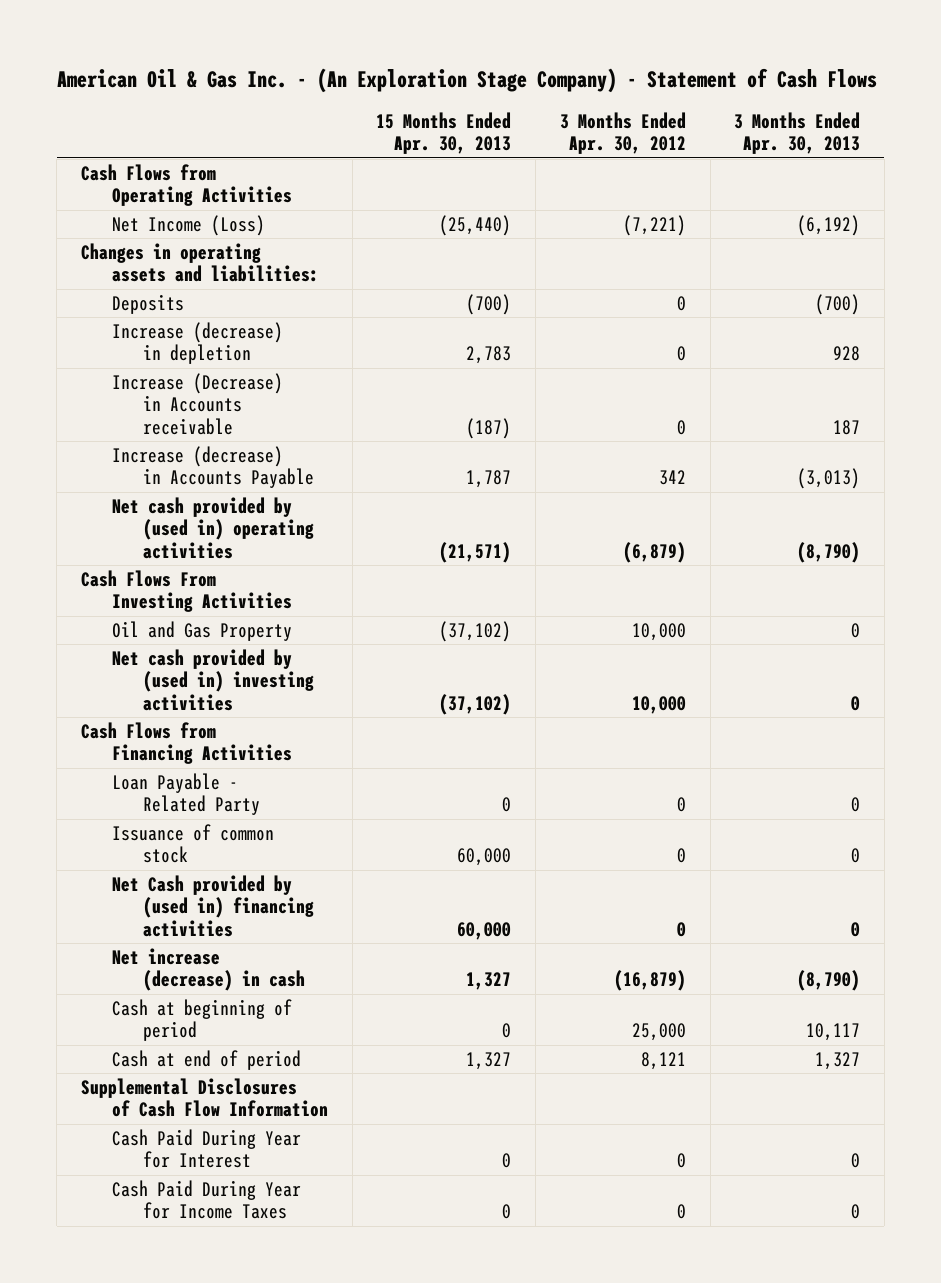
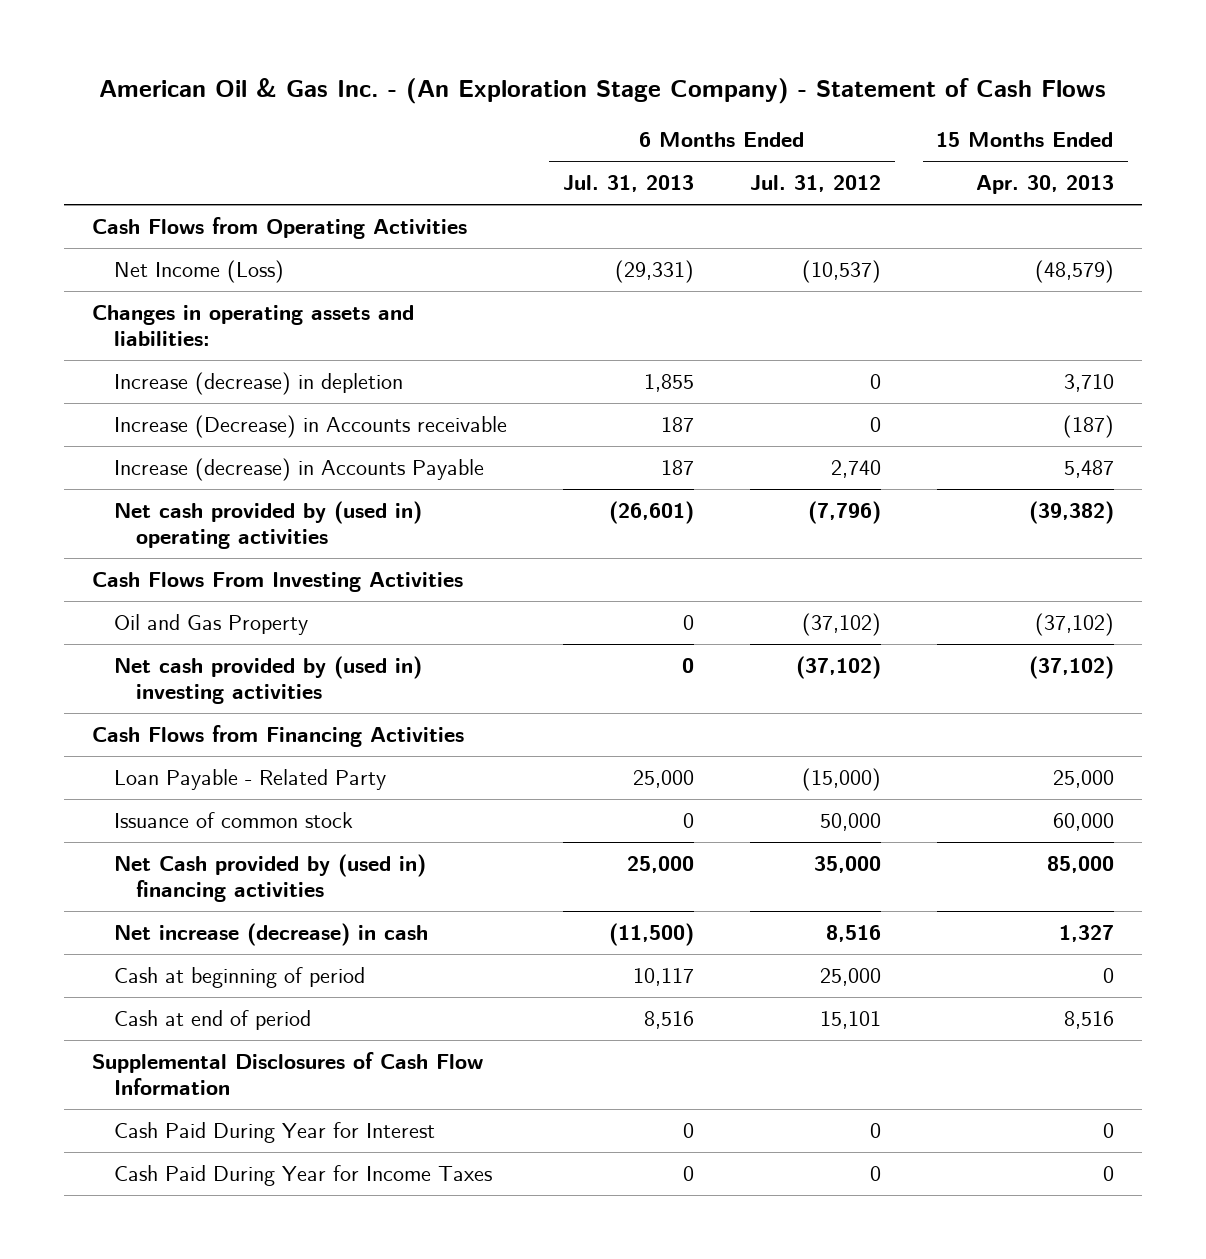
- | 15 Months Ended Apr. 30, 2013 | 3 Months Ended Apr. 30, 2012 | 3 Months Ended Apr. 30, 2013
+ | 6 Months Ended Jul. 31, 2013 | 6 Months Ended Jul. 31, 2012 | 15 Months Ended Apr. 30, 2013
- Net Income (Loss) | (25,440) | (7,221) | (6,192)
+ Net Income (Loss) | (29,331) | (10,537) | (48,579)
- Deposits | (700) | 0 | (700)
- Increase (decrease) in depletion | 2,783 | 0 | 928
+ Increase (decrease) in depletion | 1,855 | 0 | 3,710
- Increase (decrease) in Accounts Payable | 1,787 | 342 | (3,013)
- Net cash provided by (used in) operating activities | (21,571) | (6,879) | (8,790)
+ Increase (decrease) in Accounts Payable | 187 | 2,740 | 5,487
+ Net cash provided by (used in) operating activities | (26,601) | (7,796) | (39,382)
- Loan Payable - Related Party | 0 | 0 | 0
+ Loan Payable - Related Party | 25,000 | (15,000) | 25,000
- Net Cash provided by (used in) financing activities | 60,000 | 0 | 0
+ Net Cash provided by (used in) financing activities | 25,000 | 35,000 | 85,000
- Cash at end of period | 1,327 | 8,121 | 1,327
+ Cash at end of period | 8,516 | 15,101 | 8,516

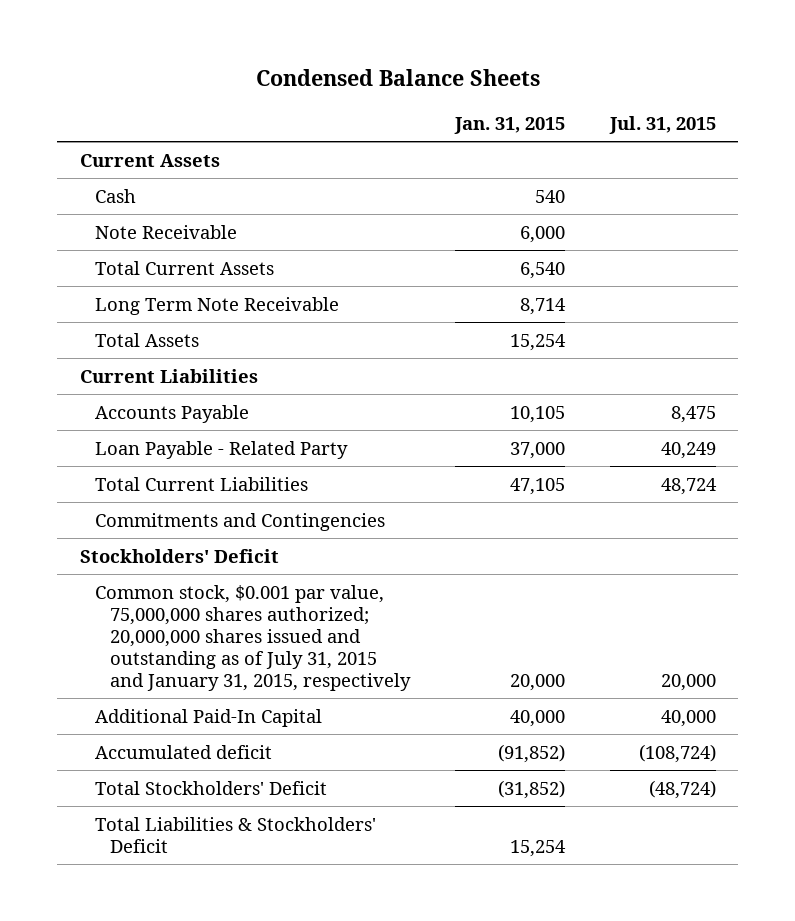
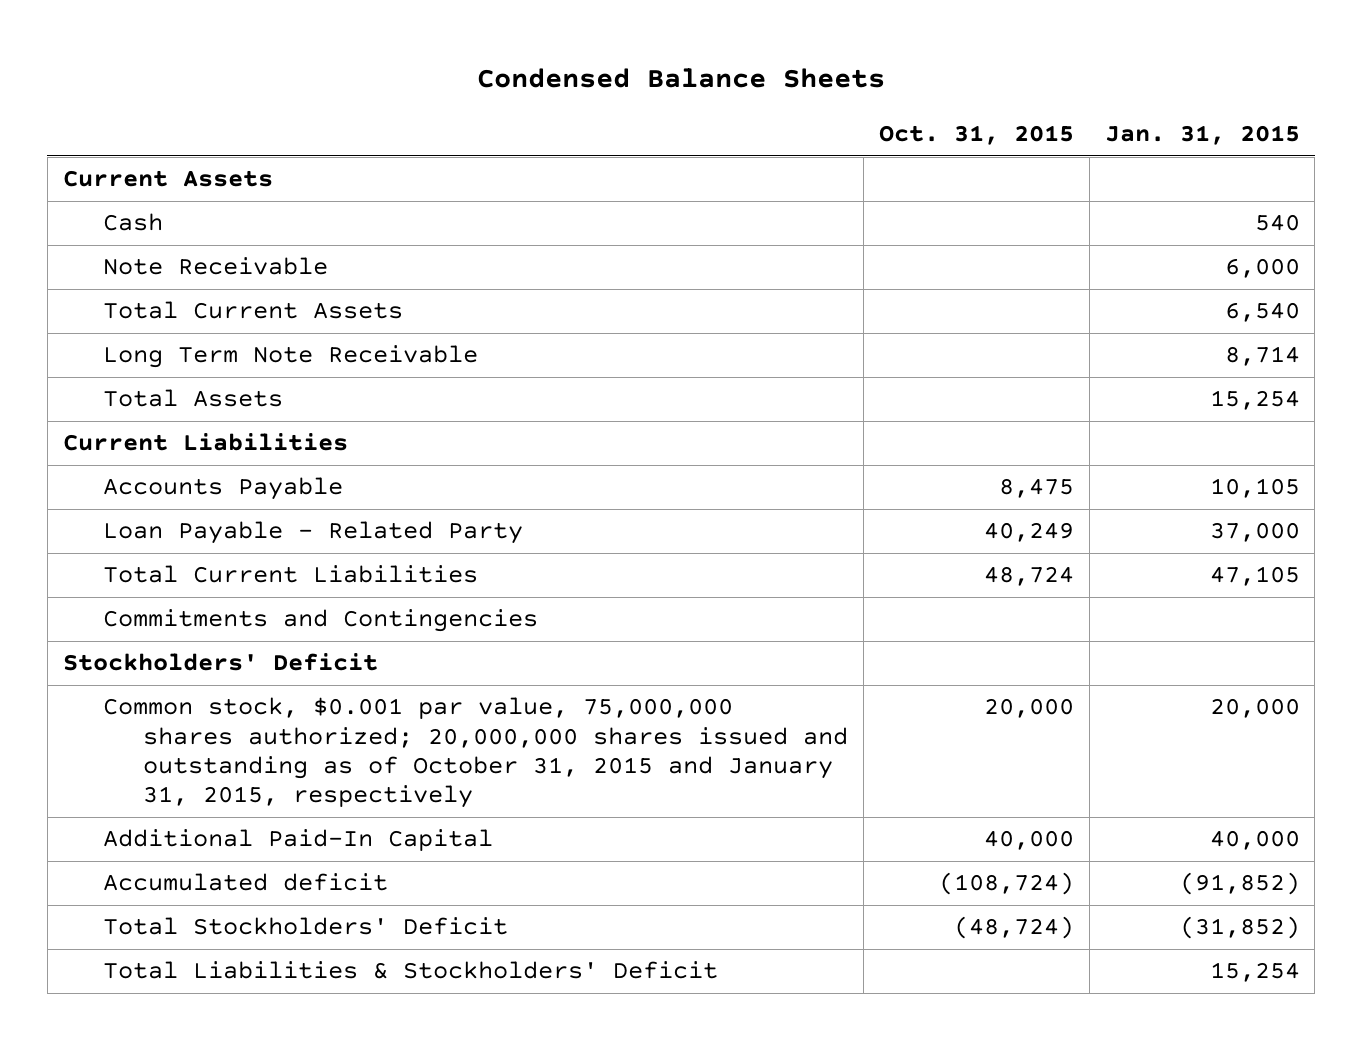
- | Jan. 31, 2015 | Jul. 31, 2015
+ | Oct. 31, 2015 | Jan. 31, 2015
- Common stock, $0.001 par value, 75,000,000 shares authorized; 20,000,000 shares issued and outstanding as of July 31, 2015 and January 31, 2015, respectively | 20,000 | 20,000
+ Common stock, $0.001 par value, 75,000,000 shares authorized; 20,000,000 shares issued and outstanding as of October 31, 2015 and January 31, 2015, respectively | 20,000 | 20,000

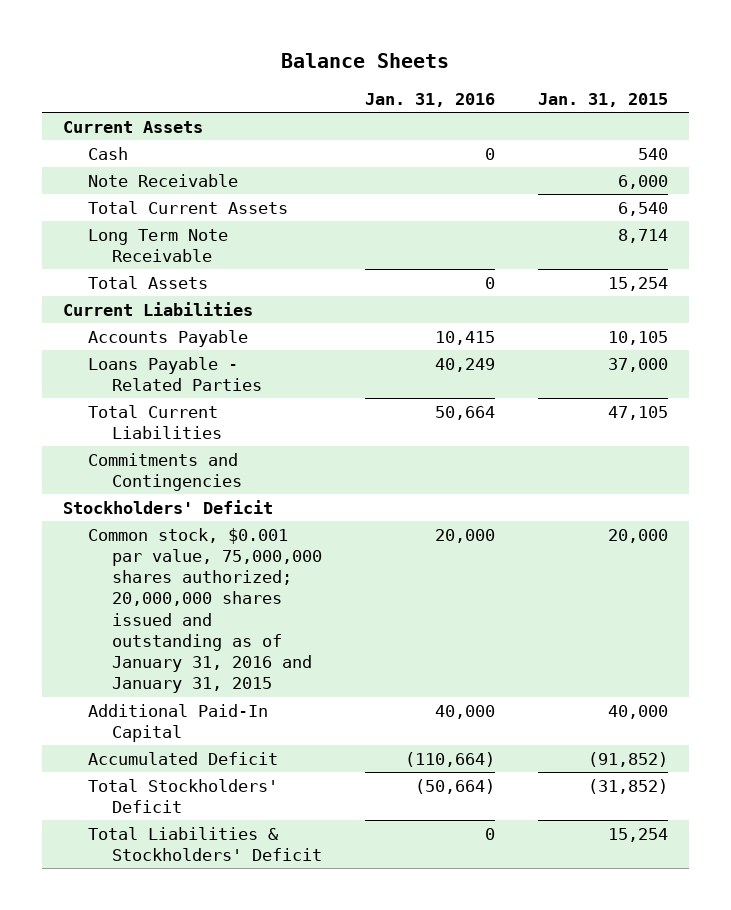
- Condensed Balance Sheets
+ Balance Sheets
- | Oct. 31, 2015 | Jan. 31, 2015
+ | Jan. 31, 2016 | Jan. 31, 2015
- Loan Payable - Related Party | 40,249 | 37,000
+ Loans Payable - Related Parties | 40,249 | 37,000
- Common stock, $0.001 par value, 75,000,000 shares authorized; 20,000,000 shares issued and outstanding as of October 31, 2015 and January 31, 2015, respectively | 20,000 | 20,000
+ Common stock, $0.001 par value, 75,000,000 shares authorized; 20,000,000 shares issued and outstanding as of January 31, 2016 and January 31, 2015 | 20,000 | 20,000
- Accumulated deficit | (108,724) | (91,852)
+ Accumulated Deficit | (110,664) | (91,852)

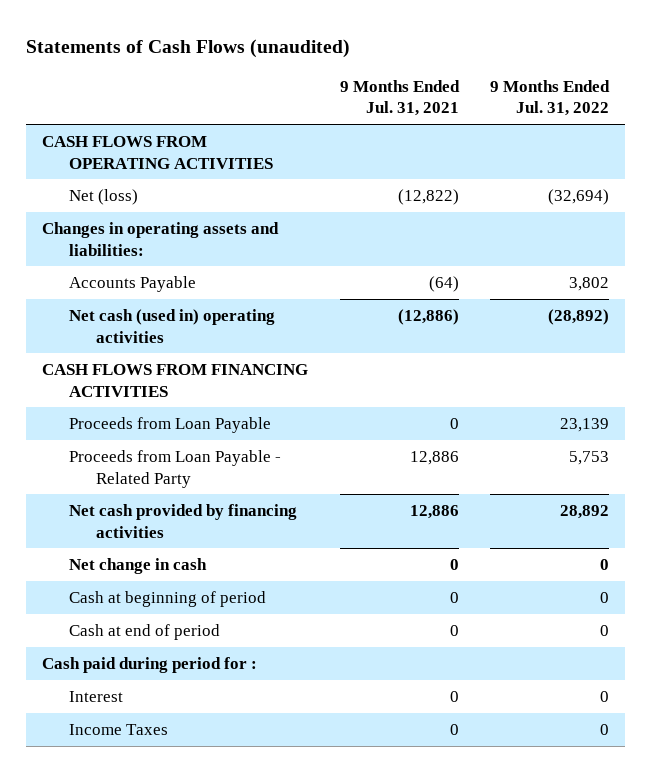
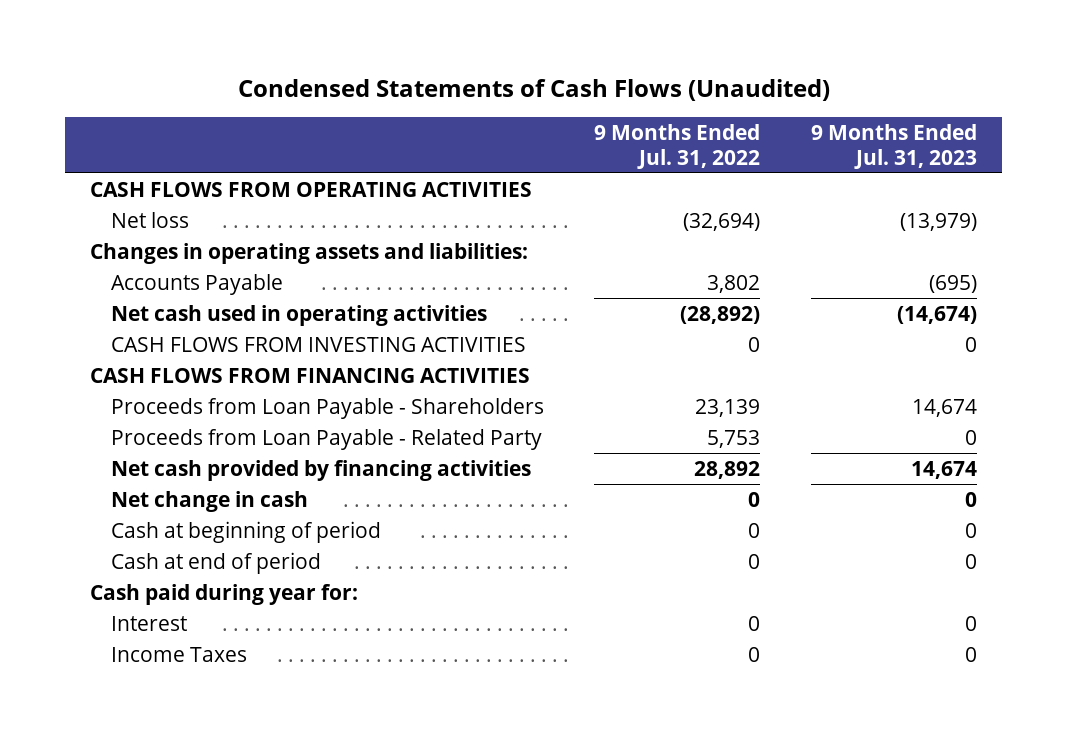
- Statements of Cash Flows (unaudited)
+ Condensed Statements of Cash Flows (Unaudited)
- | 9 Months Ended Jul. 31, 2021 | 9 Months Ended Jul. 31, 2022
+ | 9 Months Ended Jul. 31, 2022 | 9 Months Ended Jul. 31, 2023
- Net (loss) | (12,822) | (32,694)
+ Net loss | (32,694) | (13,979)
- Net cash (used in) operating activities | (12,886) | (28,892)
+ Net cash used in operating activities | (28,892) | (14,674)
+ CASH FLOWS FROM INVESTING ACTIVITIES | 0 | 0
- Proceeds from Loan Payable | 0 | 23,139
+ Proceeds from Loan Payable - Shareholders | 23,139 | 14,674
- Cash paid during period for :
+ Cash paid during year for:

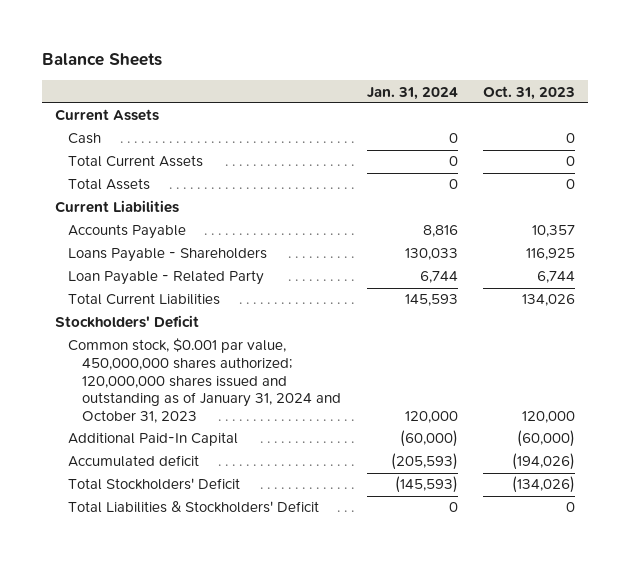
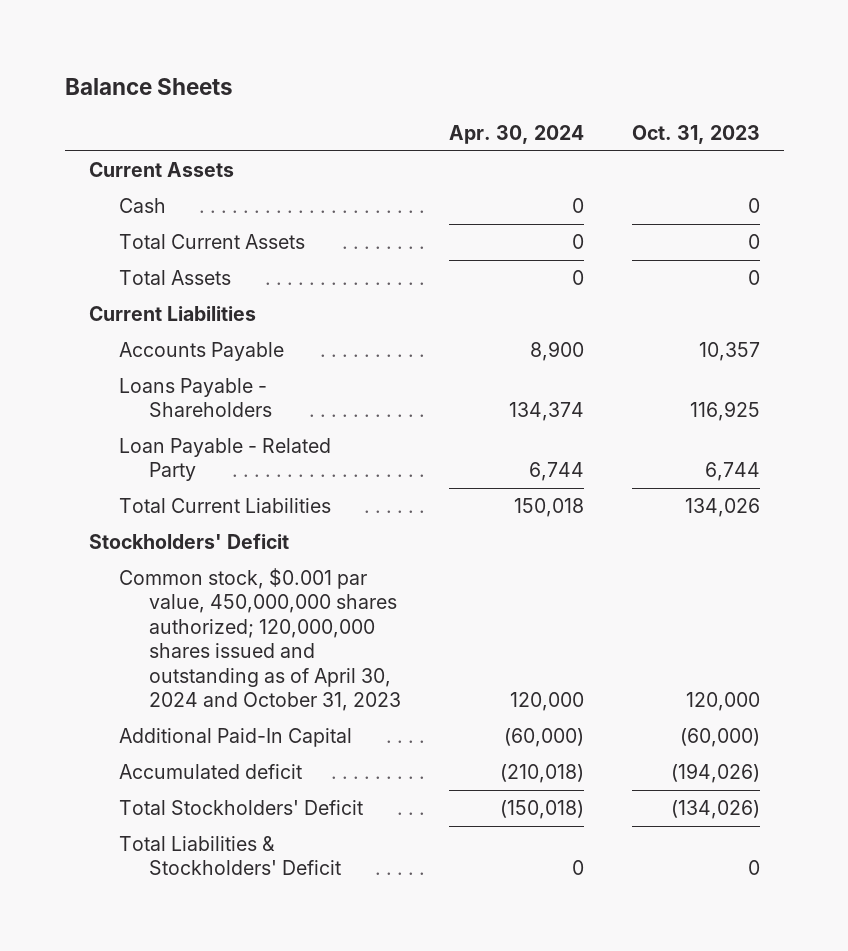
- | Jan. 31, 2024 | Oct. 31, 2023
+ | Apr. 30, 2024 | Oct. 31, 2023
- Common stock, $0.001 par value, 450,000,000 shares authorized; 120,000,000 shares issued and outstanding as of January 31, 2024 and October 31, 2023 | 120,000 | 120,000
+ Common stock, $0.001 par value, 450,000,000 shares authorized; 120,000,000 shares issued and outstanding as of April 30, 2024 and October 31, 2023 | 120,000 | 120,000

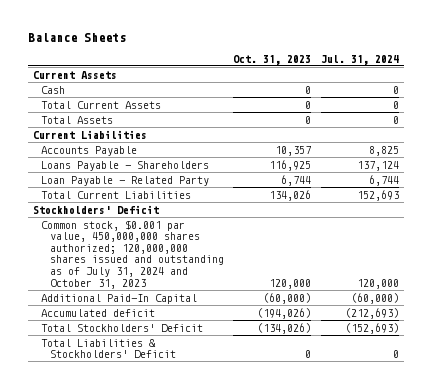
- | Apr. 30, 2024 | Oct. 31, 2023
+ | Oct. 31, 2023 | Jul. 31, 2024
- Common stock, $0.001 par value, 450,000,000 shares authorized; 120,000,000 shares issued and outstanding as of April 30, 2024 and October 31, 2023 | 120,000 | 120,000
+ Common stock, $0.001 par value, 450,000,000 shares authorized; 120,000,000 shares issued and outstanding as of July 31, 2024 and October 31, 2023 | 120,000 | 120,000

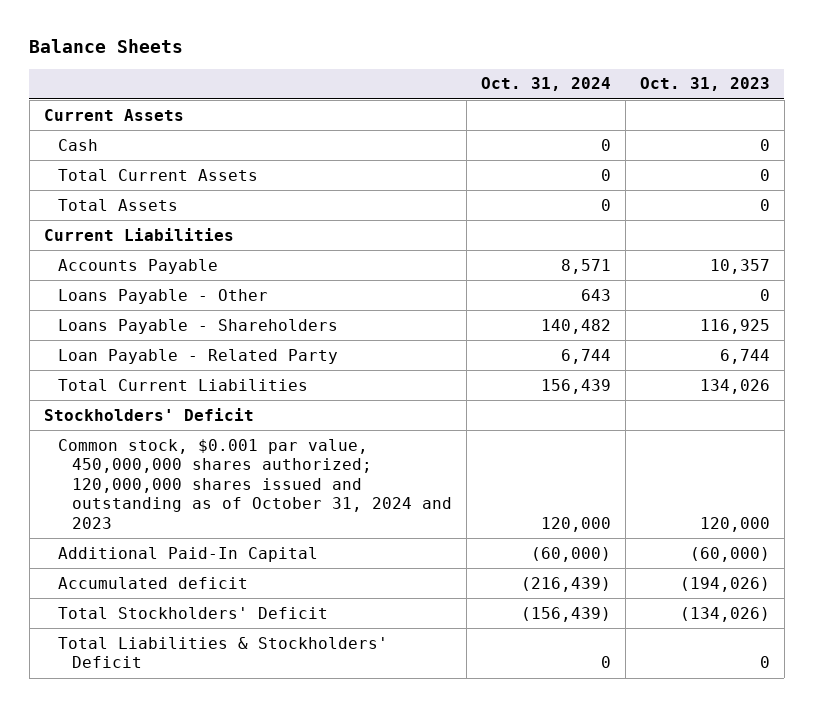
- | Oct. 31, 2023 | Jul. 31, 2024
+ | Oct. 31, 2024 | Oct. 31, 2023
+ Loans Payable - Other | 643 | 0
- Common stock, $0.001 par value, 450,000,000 shares authorized; 120,000,000 shares issued and outstanding as of July 31, 2024 and October 31, 2023 | 120,000 | 120,000
+ Common stock, $0.001 par value, 450,000,000 shares authorized; 120,000,000 shares issued and outstanding as of October 31, 2024 and 2023 | 120,000 | 120,000

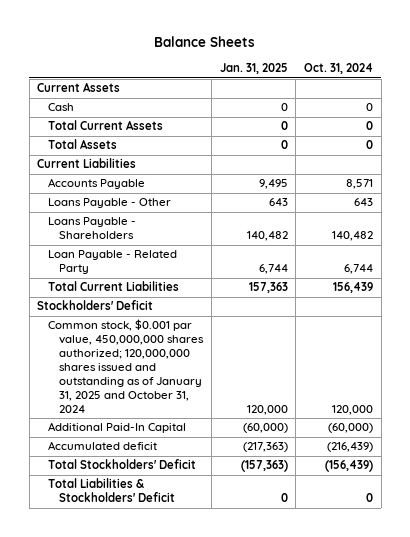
- | Oct. 31, 2024 | Oct. 31, 2023
+ | Jan. 31, 2025 | Oct. 31, 2024
- Common stock, $0.001 par value, 450,000,000 shares authorized; 120,000,000 shares issued and outstanding as of October 31, 2024 and 2023 | 120,000 | 120,000
+ Common stock, $0.001 par value, 450,000,000 shares authorized; 120,000,000 shares issued and outstanding as of January 31, 2025 and October 31, 2024 | 120,000 | 120,000

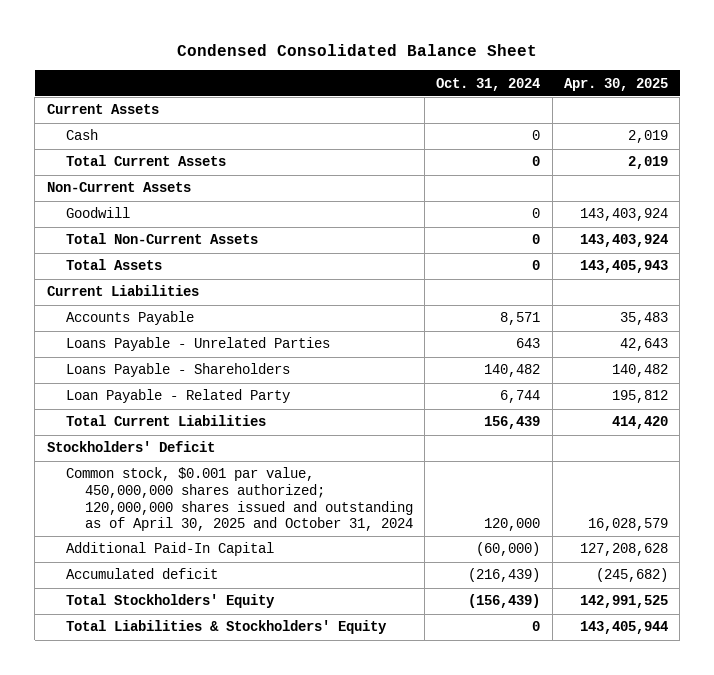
- Balance Sheets
+ Condensed Consolidated Balance Sheet
- | Jan. 31, 2025 | Oct. 31, 2024
+ | Oct. 31, 2024 | Apr. 30, 2025
+ Non-Current Assets
+ Goodwill | 0 | 143,403,924
+ Total Non-Current Assets | 0 | 143,403,924
- Loans Payable - Other | 643 | 643
+ Loans Payable - Unrelated Parties | 643 | 42,643
- Common stock, $0.001 par value, 450,000,000 shares authorized; 120,000,000 shares issued and outstanding as of January 31, 2025 and October 31, 2024 | 120,000 | 120,000
+ Common stock, $0.001 par value, 450,000,000 shares authorized; 120,000,000 shares issued and outstanding as of April 30, 2025 and October 31, 2024 | 120,000 | 16,028,579
- Total Stockholders' Deficit | (157,363) | (156,439)
- Total Liabilities & Stockholders' Deficit | 0 | 0
+ Total Stockholders' Equity | (156,439) | 142,991,525
+ Total Liabilities & Stockholders' Equity | 0 | 143,405,944

